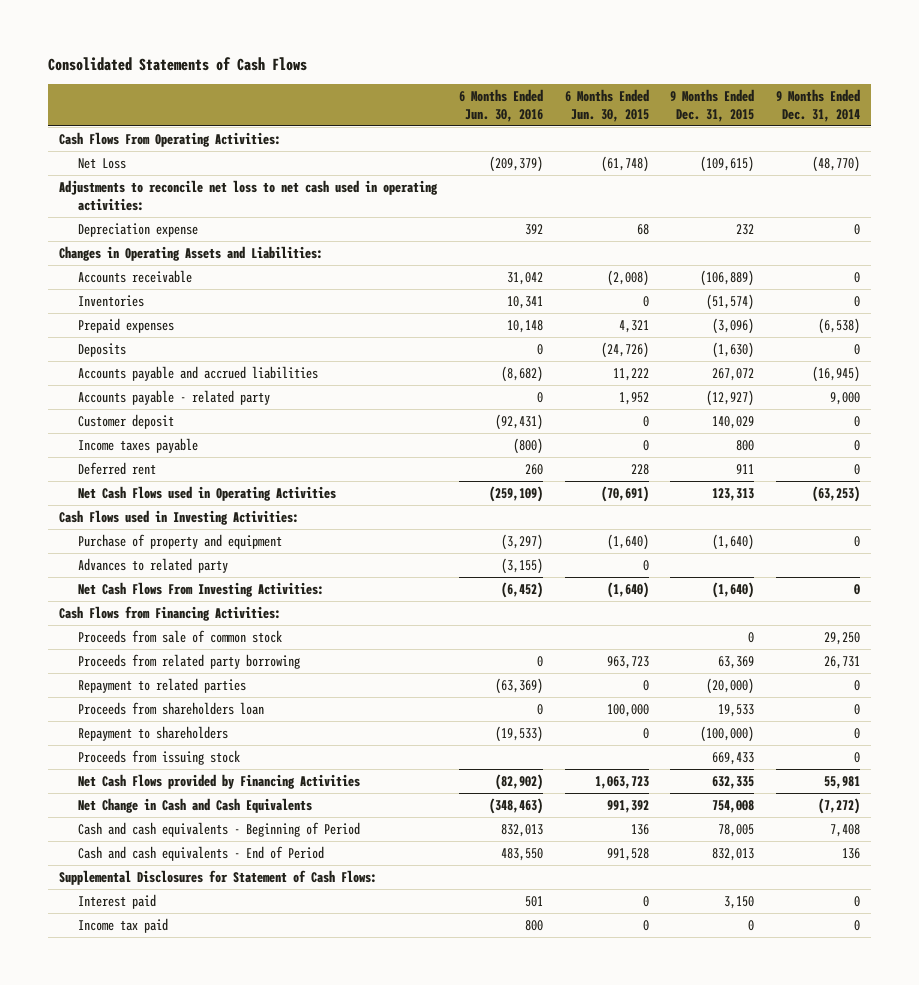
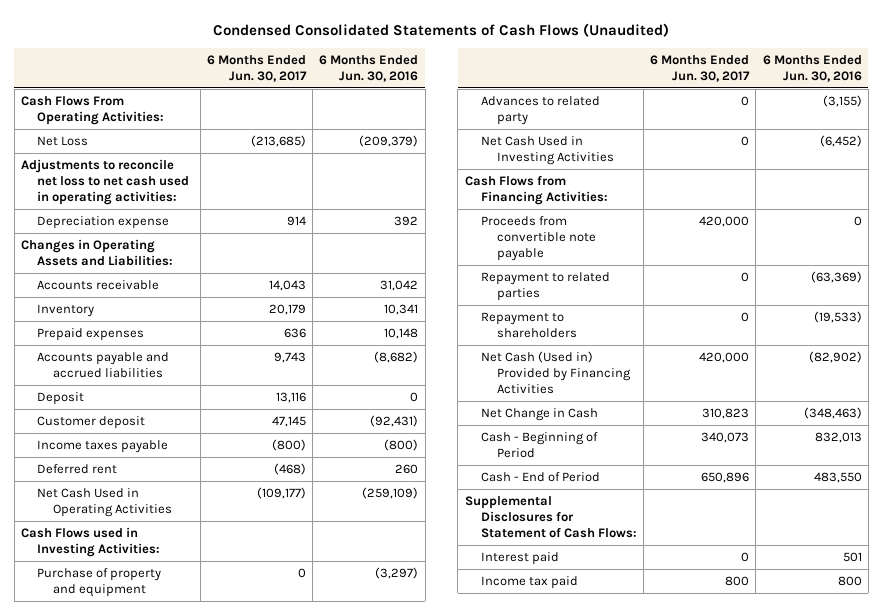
- Consolidated Statements of Cash Flows
+ Condensed Consolidated Statements of Cash Flows (Unaudited)
- | 6 Months Ended Jun. 30, 2016 | 6 Months Ended Jun. 30, 2015 | 9 Months Ended Dec. 31, 2015 | 9 Months Ended Dec. 31, 2014
+ | 6 Months Ended Jun. 30, 2017 | 6 Months Ended Jun. 30, 2016
- Inventories | 10,341 | 0 | (51,574) | 0
+ Inventory | 20,179 | 10,341
- Deposits | 0 | (24,726) | (1,630) | 0
- Accounts payable - related party | 0 | 1,952 | (12,927) | 9,000
+ Deposit | 13,116 | 0
- Net Cash Flows used in Operating Activities | (259,109) | (70,691) | 123,313 | (63,253)
+ Net Cash Used in Operating Activities | (109,177) | (259,109)
- Net Cash Flows From Investing Activities: | (6,452) | (1,640) | (1,640) | 0
+ Net Cash Used in Investing Activities | 0 | (6,452)
- Proceeds from sale of common stock | | | 0 | 29,250
- Proceeds from related party borrowing | 0 | 963,723 | 63,369 | 26,731
+ Proceeds from convertible note payable | 420,000 | 0
- Proceeds from shareholders loan | 0 | 100,000 | 19,533 | 0
- Proceeds from issuing stock | | | 669,433 | 0
- Net Cash Flows provided by Financing Activities | (82,902) | 1,063,723 | 632,335 | 55,981
- Net Change in Cash and Cash Equivalents | (348,463) | 991,392 | 754,008 | (7,272)
- Cash and cash equivalents - Beginning of Period | 832,013 | 136 | 78,005 | 7,408
- Cash and cash equivalents - End of Period | 483,550 | 991,528 | 832,013 | 136
+ Net Cash (Used in) Provided by Financing Activities | 420,000 | (82,902)
+ Net Change in Cash | 310,823 | (348,463)
+ Cash - Beginning of Period | 340,073 | 832,013
+ Cash - End of Period | 650,896 | 483,550

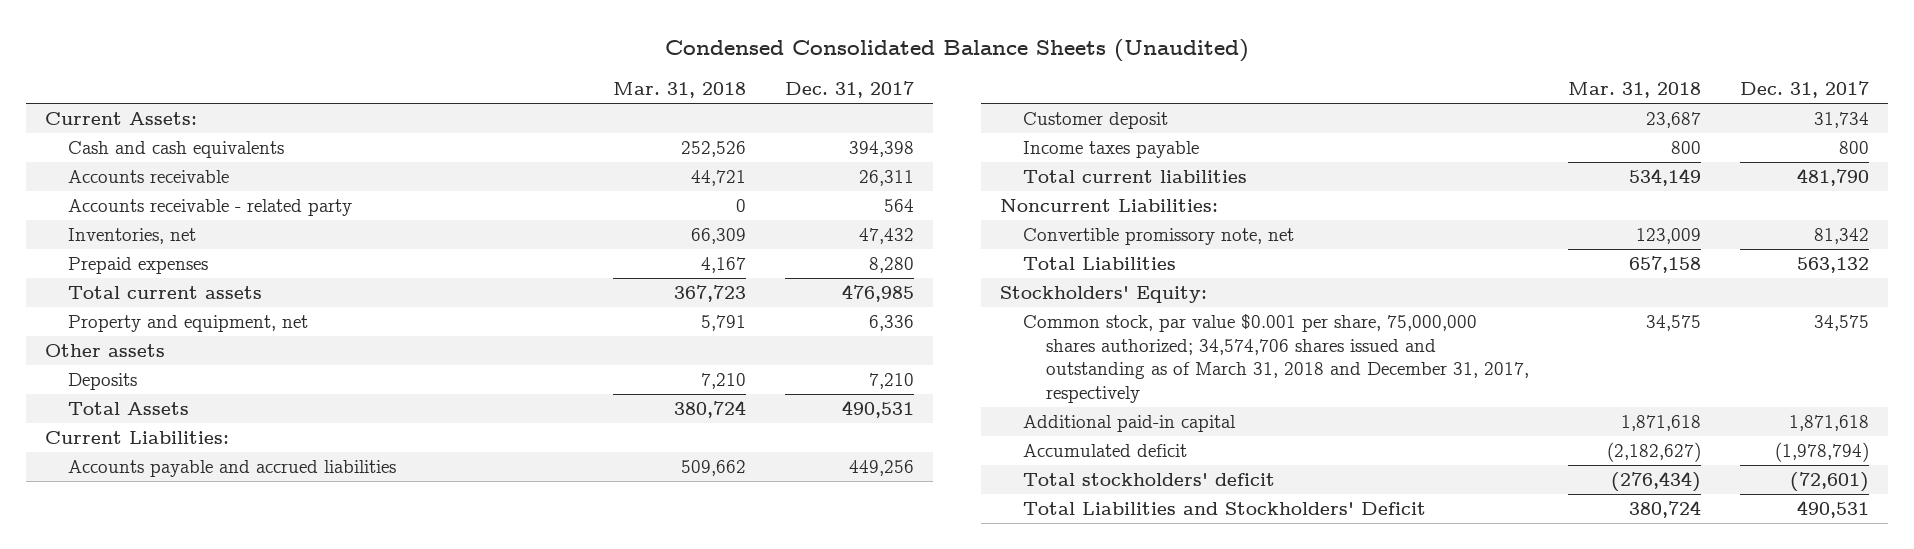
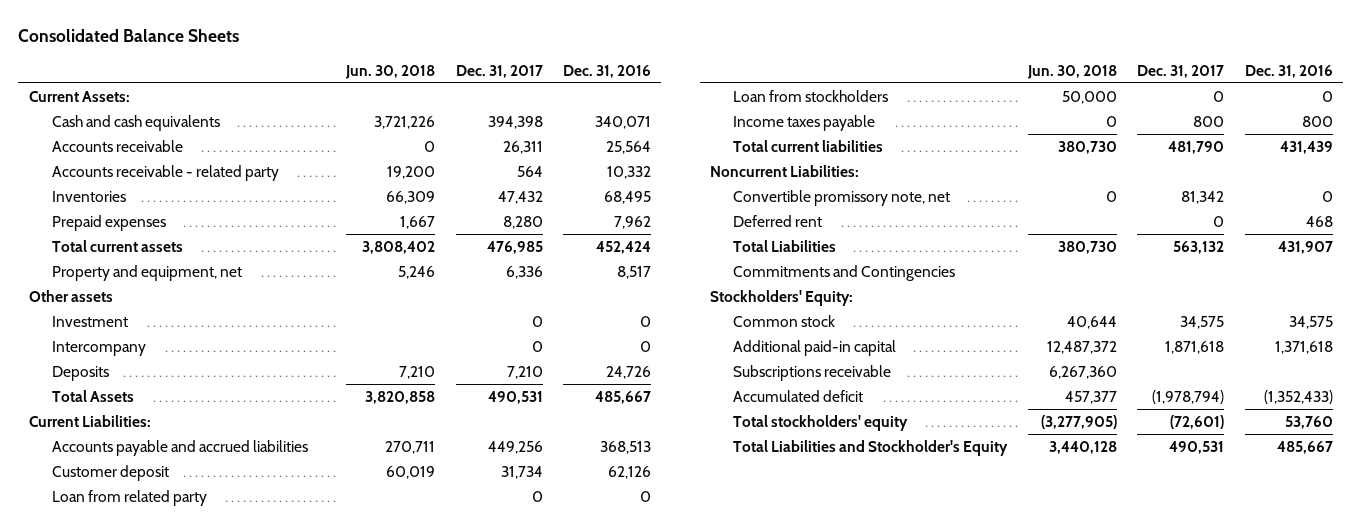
- Condensed Consolidated Balance Sheets (Unaudited)
+ Consolidated Balance Sheets
- | Mar. 31, 2018 | Dec. 31, 2017
+ | Jun. 30, 2018 | Dec. 31, 2017 | Dec. 31, 2016
- Inventories, net | 66,309 | 47,432
+ Inventories | 66,309 | 47,432 | 68,495
+ Investment | | 0 | 0
+ Intercompany | | 0 | 0
+ Loan from related party | | 0 | 0
+ Loan from stockholders | 50,000 | 0 | 0
+ Deferred rent | | 0 | 468
+ Commitments and Contingencies
- Common stock, par value $0.001 per share, 75,000,000 shares authorized; 34,574,706 shares issued and outstanding as of March 31, 2018 and December 31, 2017, respectively | 34,575 | 34,575
+ Common stock | 40,644 | 34,575 | 34,575
+ Subscriptions receivable | 6,267,360 | |
- Total stockholders' deficit | (276,434) | (72,601)
- Total Liabilities and Stockholders' Deficit | 380,724 | 490,531
+ Total stockholders' equity | (3,277,905) | (72,601) | 53,760
+ Total Liabilities and Stockholder's Equity | 3,440,128 | 490,531 | 485,667

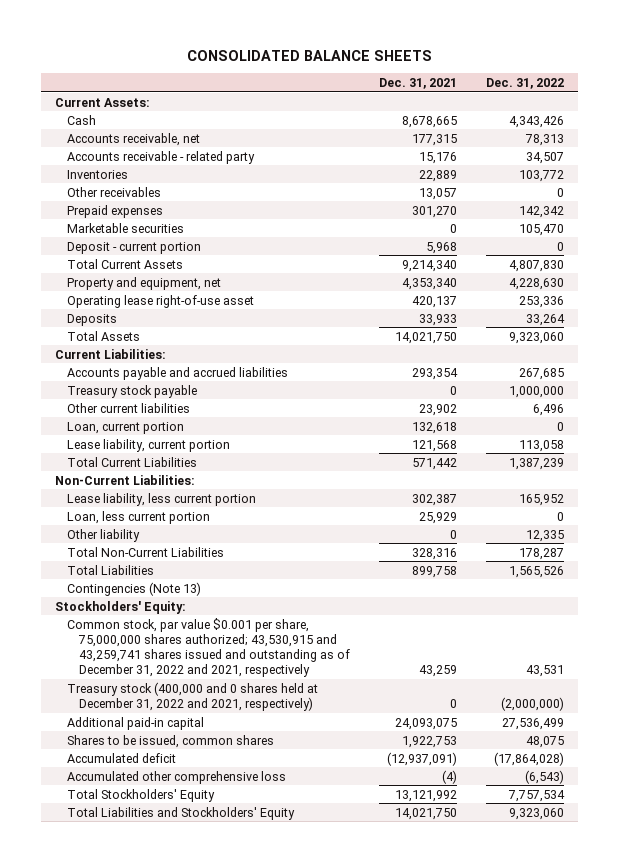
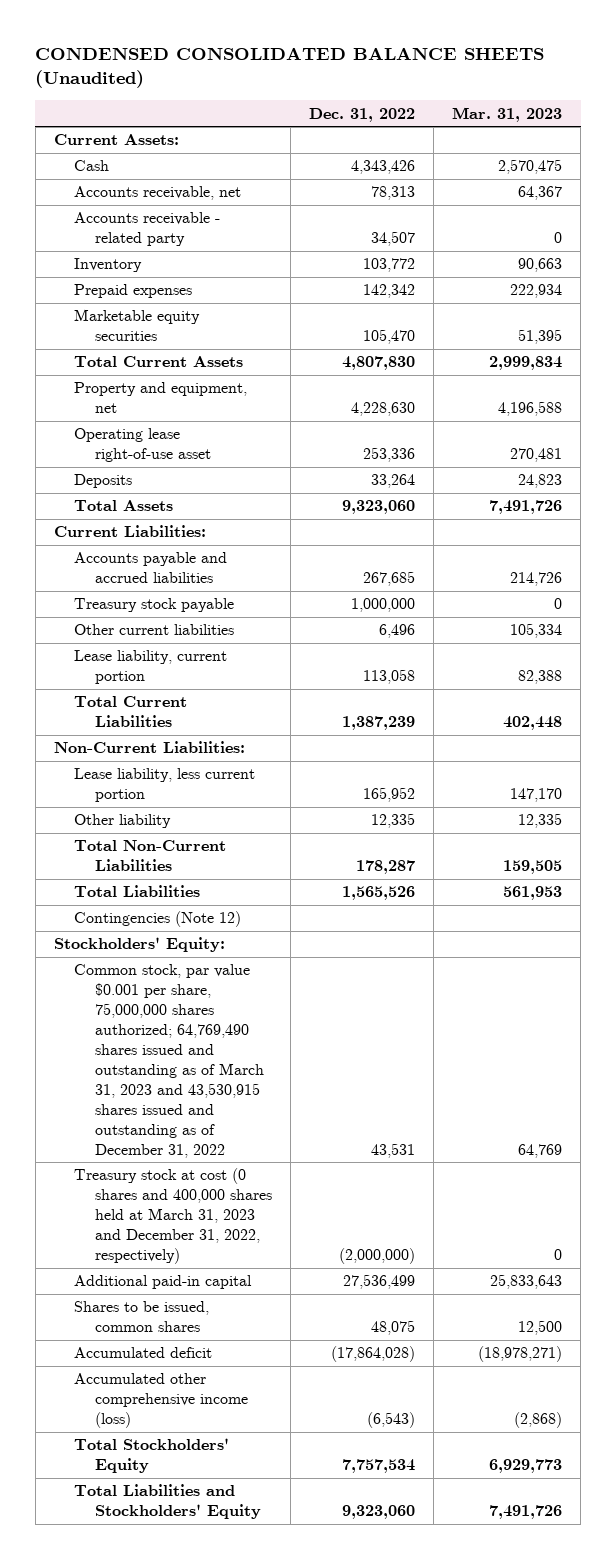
- CONSOLIDATED BALANCE SHEETS
+ CONDENSED CONSOLIDATED BALANCE SHEETS (Unaudited)
- | Dec. 31, 2021 | Dec. 31, 2022
+ | Dec. 31, 2022 | Mar. 31, 2023
- Inventories | 22,889 | 103,772
- Other receivables | 13,057 | 0
+ Inventory | 103,772 | 90,663
- Marketable securities | 0 | 105,470
- Deposit - current portion | 5,968 | 0
+ Marketable equity securities | 105,470 | 51,395
- Loan, current portion | 132,618 | 0
- Loan, less current portion | 25,929 | 0
- Contingencies (Note 13)
+ Contingencies (Note 12)
- Common stock, par value $0.001 per share, 75,000,000 shares authorized; 43,530,915 and 43,259,741 shares issued and outstanding as of December 31, 2022 and 2021, respectively | 43,259 | 43,531
- Treasury stock (400,000 and 0 shares held at December 31, 2022 and 2021, respectively) | 0 | (2,000,000)
+ Common stock, par value $0.001 per share, 75,000,000 shares authorized; 64,769,490 shares issued and outstanding as of March 31, 2023 and 43,530,915 shares issued and outstanding as of December 31, 2022 | 43,531 | 64,769
+ Treasury stock at cost (0 shares and 400,000 shares held at March 31, 2023 and December 31, 2022, respectively) | (2,000,000) | 0
- Accumulated other comprehensive loss | (4) | (6,543)
+ Accumulated other comprehensive income (loss) | (6,543) | (2,868)

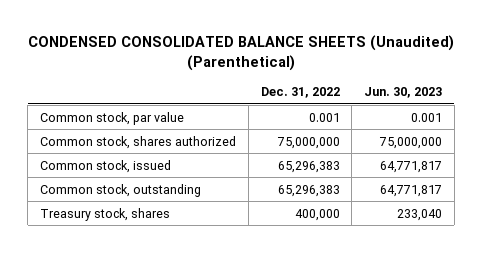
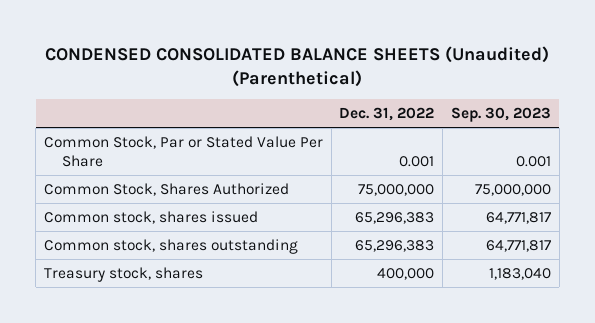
- | Dec. 31, 2022 | Jun. 30, 2023
+ | Dec. 31, 2022 | Sep. 30, 2023
- Common stock, par value | 0.001 | 0.001
- Common stock, shares authorized | 75,000,000 | 75,000,000
- Common stock, issued | 65,296,383 | 64,771,817
- Common stock, outstanding | 65,296,383 | 64,771,817
+ Common Stock, Par or Stated Value Per Share | 0.001 | 0.001
+ Common Stock, Shares Authorized | 75,000,000 | 75,000,000
+ Common stock, shares issued | 65,296,383 | 64,771,817
+ Common stock, shares outstanding | 65,296,383 | 64,771,817

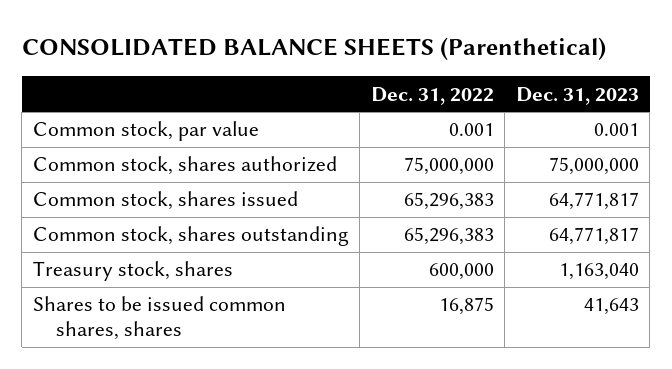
- CONDENSED CONSOLIDATED BALANCE SHEETS (Unaudited) (Parenthetical)
+ CONSOLIDATED BALANCE SHEETS (Parenthetical)
- | Dec. 31, 2022 | Sep. 30, 2023
+ | Dec. 31, 2022 | Dec. 31, 2023
- Common Stock, Par or Stated Value Per Share | 0.001 | 0.001
- Common Stock, Shares Authorized | 75,000,000 | 75,000,000
+ Common stock, par value | 0.001 | 0.001
+ Common stock, shares authorized | 75,000,000 | 75,000,000
- Treasury stock, shares | 400,000 | 1,183,040
+ Treasury stock, shares | 600,000 | 1,163,040
+ Shares to be issued common shares, shares | 16,875 | 41,643

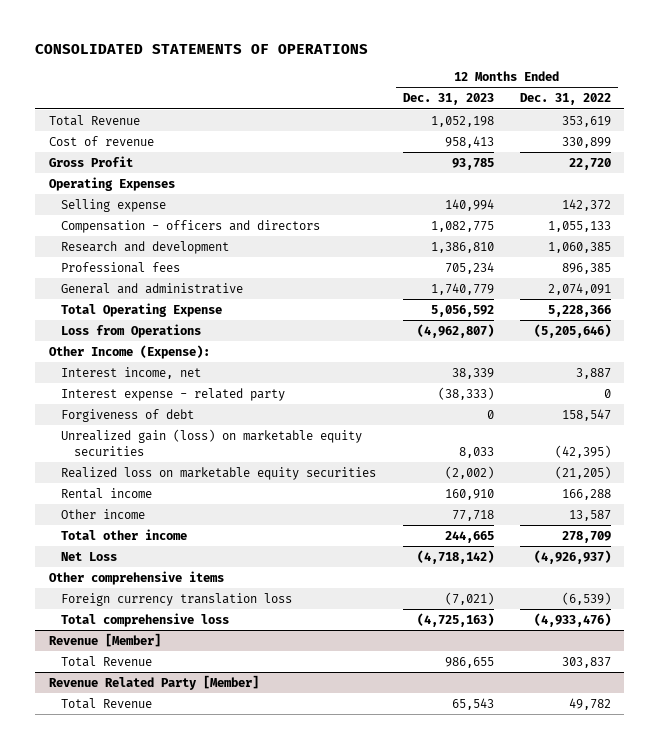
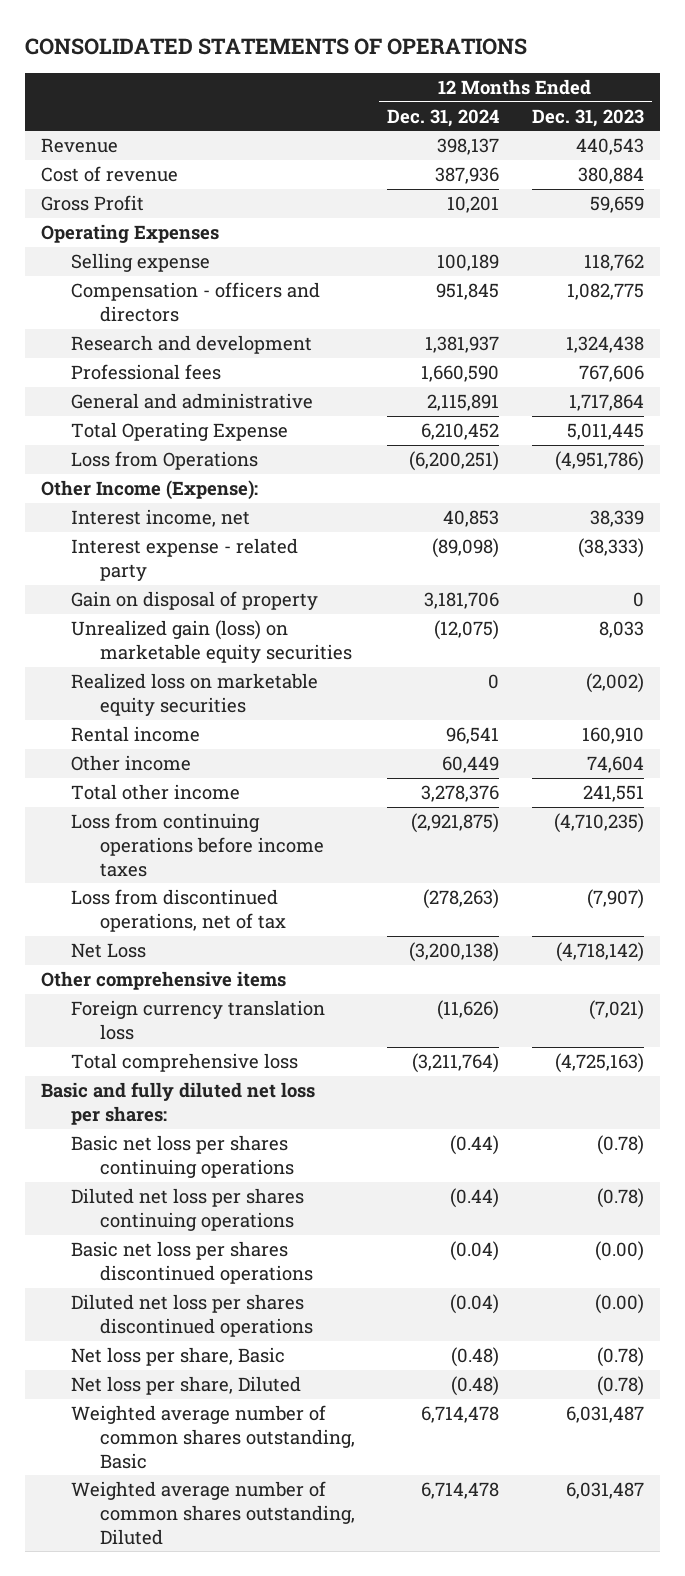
- | 12 Months Ended Dec. 31, 2023 | 12 Months Ended Dec. 31, 2022
+ | 12 Months Ended Dec. 31, 2024 | 12 Months Ended Dec. 31, 2023
- Total Revenue | 1,052,198 | 353,619
- Cost of revenue | 958,413 | 330,899
- Gross Profit | 93,785 | 22,720
+ Revenue | 398,137 | 440,543
+ Cost of revenue | 387,936 | 380,884
+ Gross Profit | 10,201 | 59,659
- Selling expense | 140,994 | 142,372
+ Selling expense | 100,189 | 118,762
- Research and development | 1,386,810 | 1,060,385
- Professional fees | 705,234 | 896,385
- General and administrative | 1,740,779 | 2,074,091
- Total Operating Expense | 5,056,592 | 5,228,366
- Loss from Operations | (4,962,807) | (5,205,646)
+ Research and development | 1,381,937 | 1,324,438
+ Professional fees | 1,660,590 | 767,606
+ General and administrative | 2,115,891 | 1,717,864
+ Total Operating Expense | 6,210,452 | 5,011,445
+ Loss from Operations | (6,200,251) | (4,951,786)
- Forgiveness of debt | 0 | 158,547
+ Gain on disposal of property | 3,181,706 | 0
- Other income | 77,718 | 13,587
- Total other income | 244,665 | 278,709
+ Other income | 60,449 | 74,604
+ Total other income | 3,278,376 | 241,551
+ Loss from continuing operations before income taxes | (2,921,875) | (4,710,235)
+ Loss from discontinued operations, net of tax | (278,263) | (7,907)
- Revenue [Member]
- Total Revenue | 986,655 | 303,837
- Revenue Related Party [Member]
- Total Revenue | 65,543 | 49,782
+ Basic and fully diluted net loss per shares:
+ Basic net loss per shares continuing operations | (0.44) | (0.78)
+ Diluted net loss per shares continuing operations | (0.44) | (0.78)
+ Basic net loss per shares discontinued operations | (0.04) | (0.00)
+ Diluted net loss per shares discontinued operations | (0.04) | (0.00)
+ Net loss per share, Basic | (0.48) | (0.78)
+ Net loss per share, Diluted | (0.48) | (0.78)
+ Weighted average number of common shares outstanding, Basic | 6,714,478 | 6,031,487
+ Weighted average number of common shares outstanding, Diluted | 6,714,478 | 6,031,487

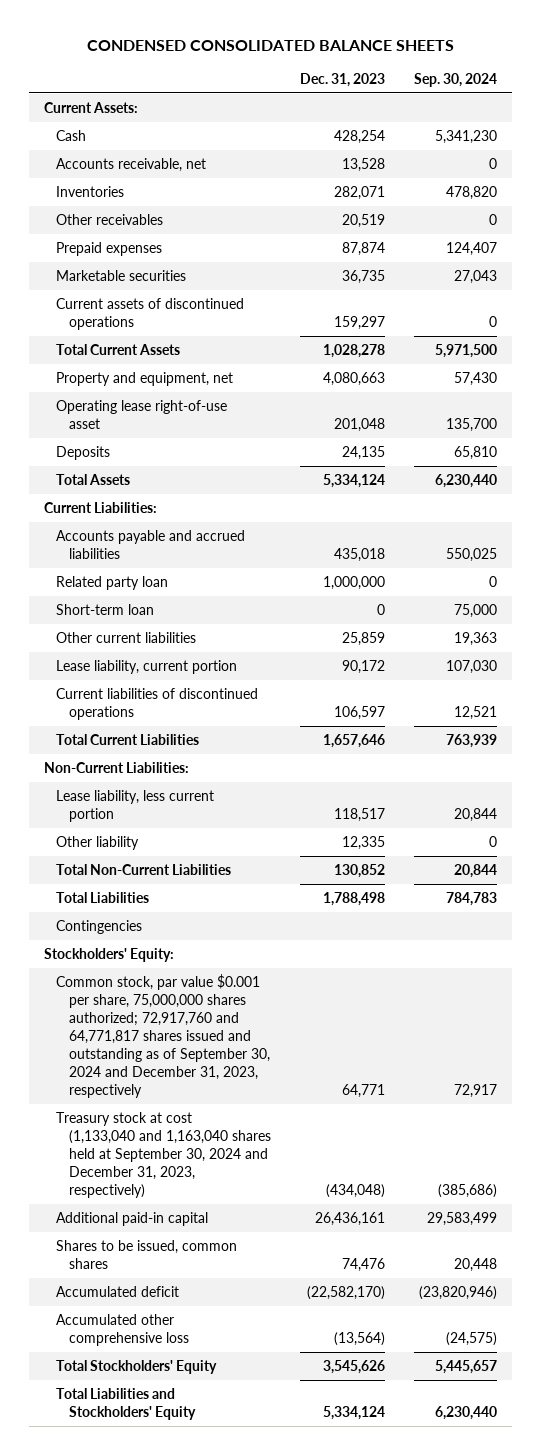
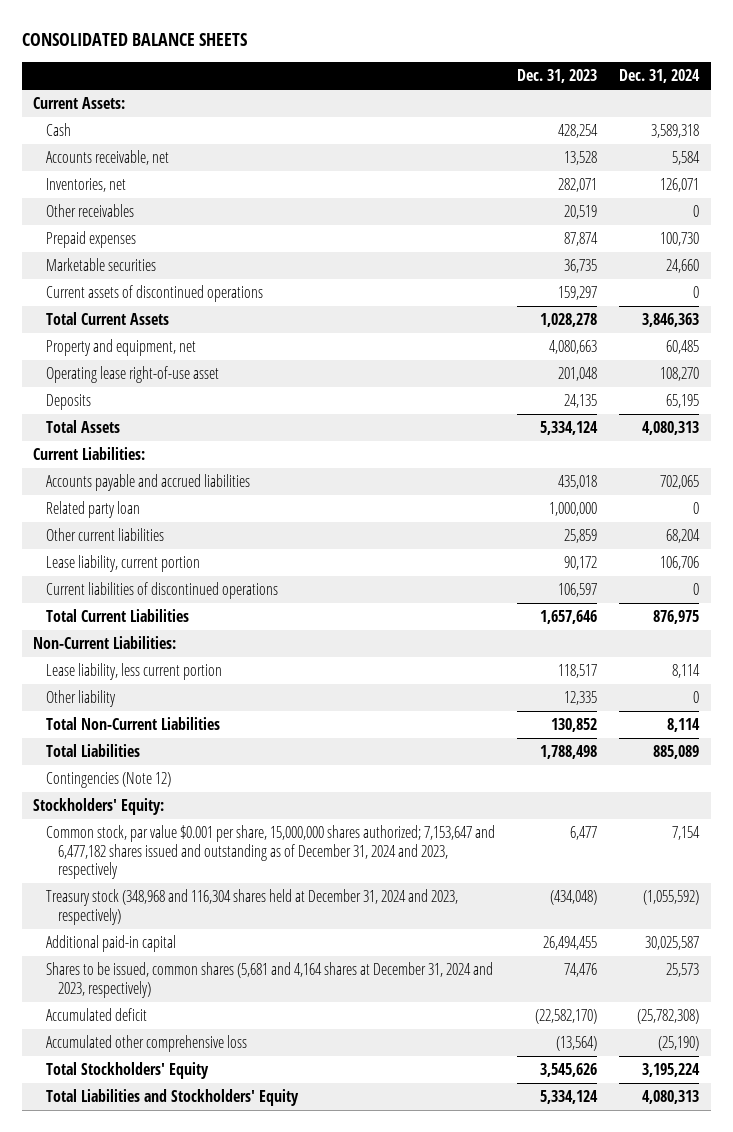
- CONDENSED CONSOLIDATED BALANCE SHEETS
+ CONSOLIDATED BALANCE SHEETS
- | Dec. 31, 2023 | Sep. 30, 2024
+ | Dec. 31, 2023 | Dec. 31, 2024
- Inventories | 282,071 | 478,820
+ Inventories, net | 282,071 | 126,071
- Short-term loan | 0 | 75,000
- Contingencies
+ Contingencies (Note 12)
- Common stock, par value $0.001 per share, 75,000,000 shares authorized; 72,917,760 and 64,771,817 shares issued and outstanding as of September 30, 2024 and December 31, 2023, respectively | 64,771 | 72,917
- Treasury stock at cost (1,133,040 and 1,163,040 shares held at September 30, 2024 and December 31, 2023, respectively) | (434,048) | (385,686)
- Additional paid-in capital | 26,436,161 | 29,583,499
- Shares to be issued, common shares | 74,476 | 20,448
+ Common stock, par value $0.001 per share, 15,000,000 shares authorized; 7,153,647 and 6,477,182 shares issued and outstanding as of December 31, 2024 and 2023, respectively | 6,477 | 7,154
+ Treasury stock (348,968 and 116,304 shares held at December 31, 2024 and 2023, respectively) | (434,048) | (1,055,592)
+ Additional paid-in capital | 26,494,455 | 30,025,587
+ Shares to be issued, common shares (5,681 and 4,164 shares at December 31, 2024 and 2023, respectively) | 74,476 | 25,573

